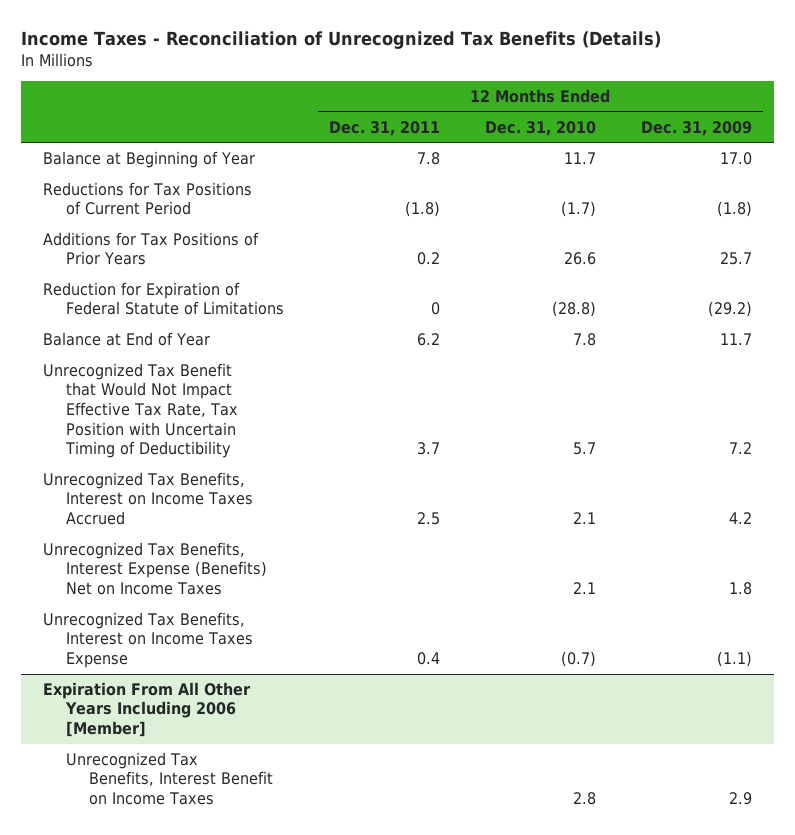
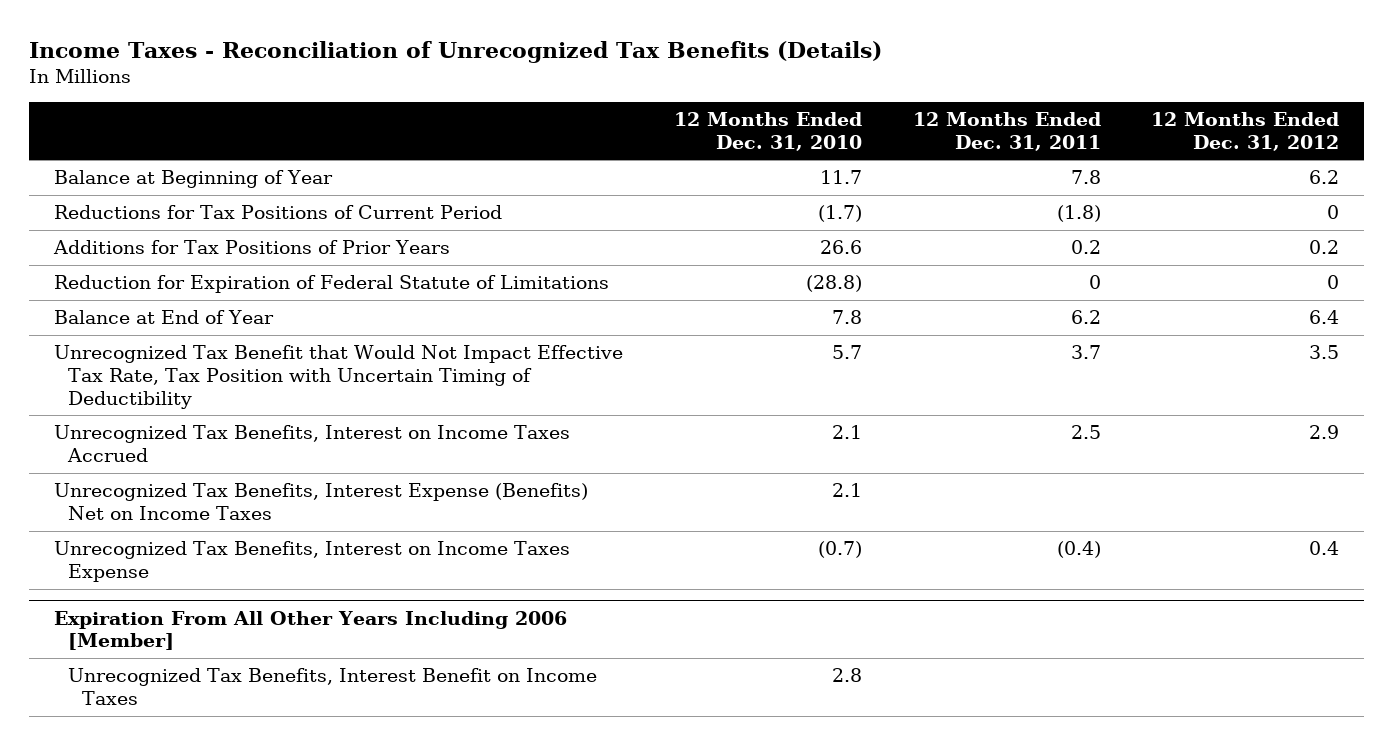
- | 12 Months Ended Dec. 31, 2011 | 12 Months Ended Dec. 31, 2010 | 12 Months Ended Dec. 31, 2009
+ | 12 Months Ended Dec. 31, 2010 | 12 Months Ended Dec. 31, 2011 | 12 Months Ended Dec. 31, 2012
- Unrecognized Tax Benefits, Interest on Income Taxes Expense | 0.4 | (0.7) | (1.1)
+ Unrecognized Tax Benefits, Interest on Income Taxes Expense | (0.7) | (0.4) | 0.4

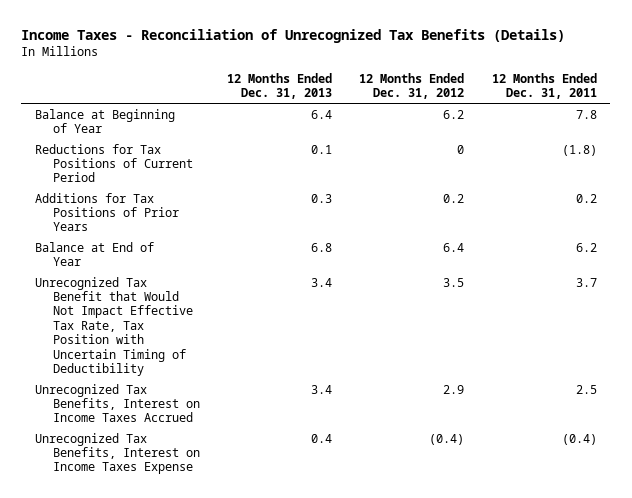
- | 12 Months Ended Dec. 31, 2010 | 12 Months Ended Dec. 31, 2011 | 12 Months Ended Dec. 31, 2012
+ | 12 Months Ended Dec. 31, 2013 | 12 Months Ended Dec. 31, 2012 | 12 Months Ended Dec. 31, 2011
- Reduction for Expiration of Federal Statute of Limitations | (28.8) | 0 | 0
- Unrecognized Tax Benefits, Interest Expense (Benefits) Net on Income Taxes | 2.1 | |
- Unrecognized Tax Benefits, Interest on Income Taxes Expense | (0.7) | (0.4) | 0.4
- Expiration From All Other Years Including 2006 [Member]
- Unrecognized Tax Benefits, Interest Benefit on Income Taxes | 2.8 | |
+ Unrecognized Tax Benefits, Interest on Income Taxes Expense | 0.4 | (0.4) | (0.4)

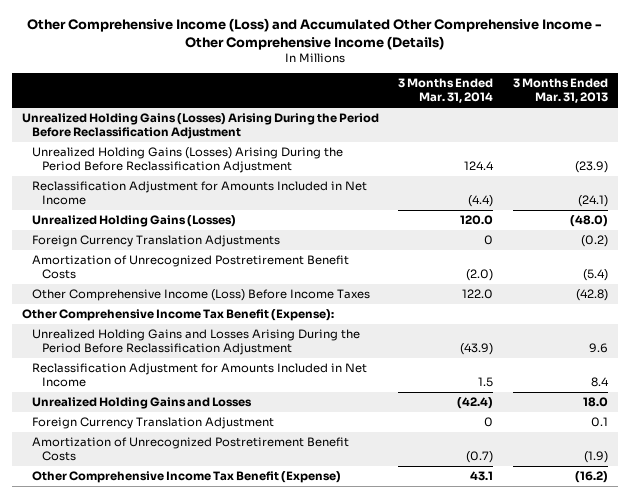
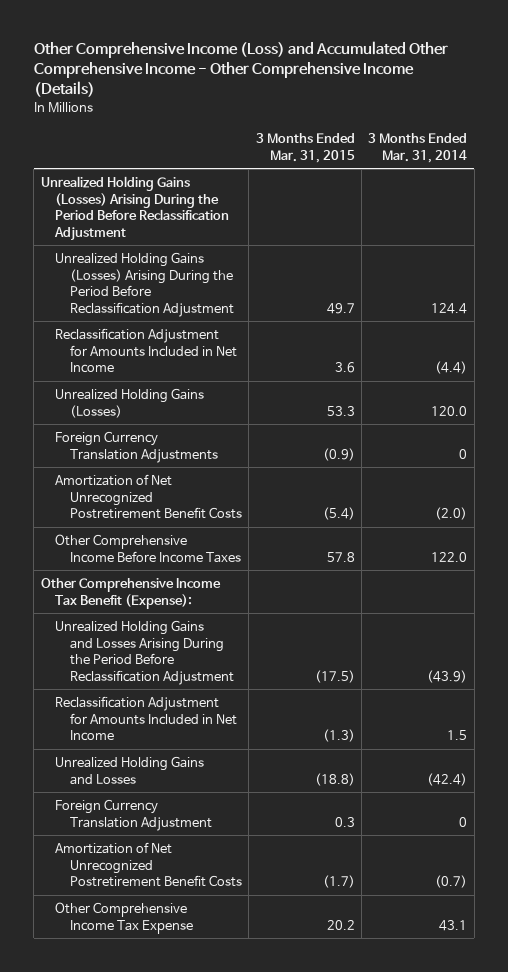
- | 3 Months Ended Mar. 31, 2014 | 3 Months Ended Mar. 31, 2013
+ | 3 Months Ended Mar. 31, 2015 | 3 Months Ended Mar. 31, 2014
- Amortization of Unrecognized Postretirement Benefit Costs | (2.0) | (5.4)
- Other Comprehensive Income (Loss) Before Income Taxes | 122.0 | (42.8)
+ Amortization of Net Unrecognized Postretirement Benefit Costs | (5.4) | (2.0)
+ Other Comprehensive Income Before Income Taxes | 57.8 | 122.0
- Amortization of Unrecognized Postretirement Benefit Costs | (0.7) | (1.9)
- Other Comprehensive Income Tax Benefit (Expense) | 43.1 | (16.2)
+ Amortization of Net Unrecognized Postretirement Benefit Costs | (1.7) | (0.7)
+ Other Comprehensive Income Tax Expense | 20.2 | 43.1

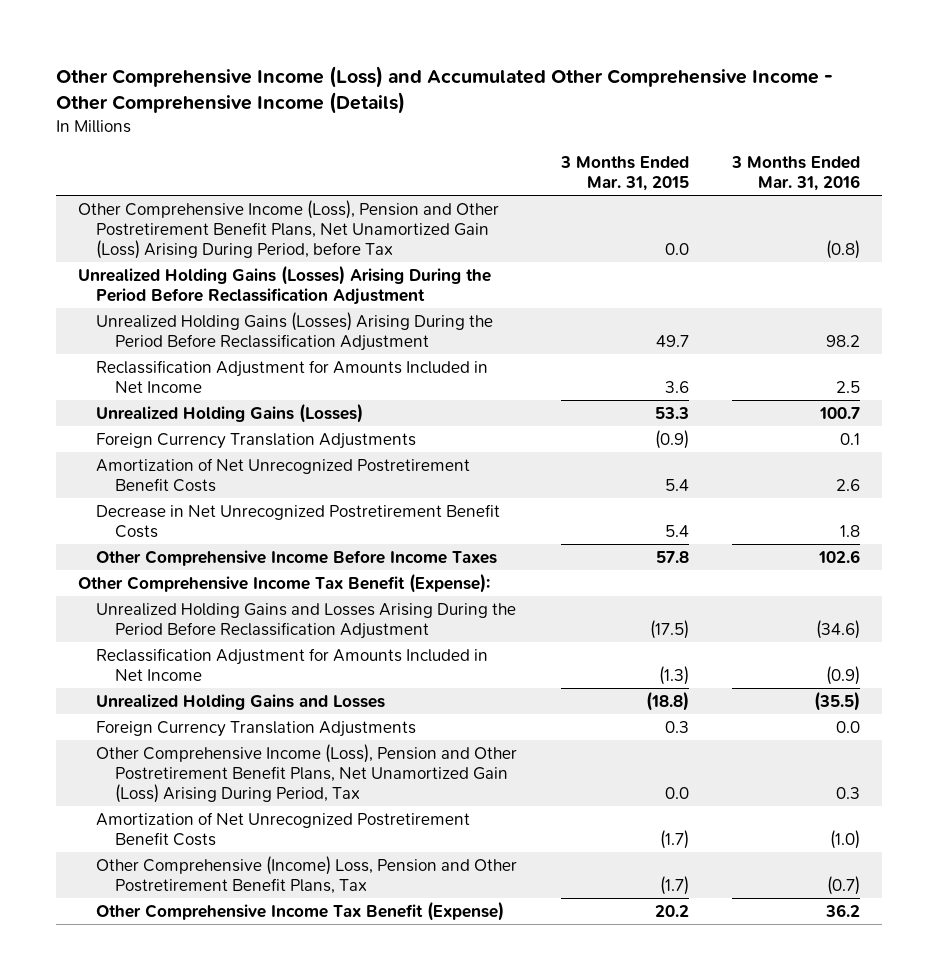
- | 3 Months Ended Mar. 31, 2015 | 3 Months Ended Mar. 31, 2014
+ | 3 Months Ended Mar. 31, 2015 | 3 Months Ended Mar. 31, 2016
+ Other Comprehensive Income (Loss), Pension and Other Postretirement Benefit Plans, Net Unamortized Gain (Loss) Arising During Period, before Tax | 0.0 | (0.8)
- Amortization of Net Unrecognized Postretirement Benefit Costs | (5.4) | (2.0)
+ Amortization of Net Unrecognized Postretirement Benefit Costs | 5.4 | 2.6
+ Decrease in Net Unrecognized Postretirement Benefit Costs | 5.4 | 1.8
- Foreign Currency Translation Adjustment | 0.3 | 0
+ Foreign Currency Translation Adjustments | 0.3 | 0.0
+ Other Comprehensive Income (Loss), Pension and Other Postretirement Benefit Plans, Net Unamortized Gain (Loss) Arising During Period, Tax | 0.0 | 0.3
- Other Comprehensive Income Tax Expense | 20.2 | 43.1
+ Other Comprehensive (Income) Loss, Pension and Other Postretirement Benefit Plans, Tax | (1.7) | (0.7)
+ Other Comprehensive Income Tax Benefit (Expense) | 20.2 | 36.2

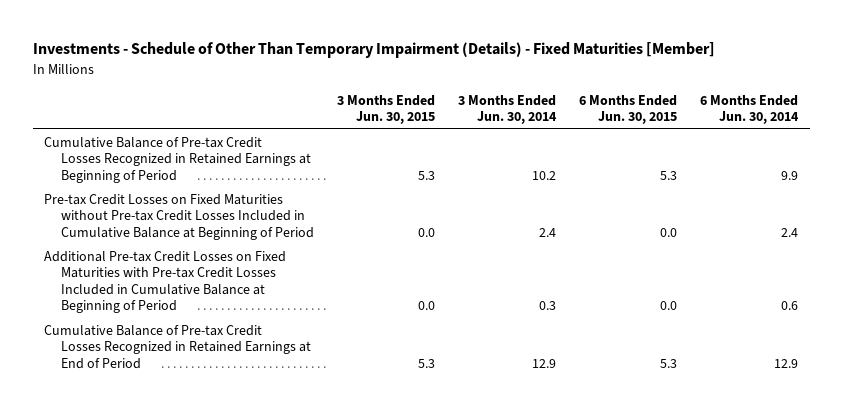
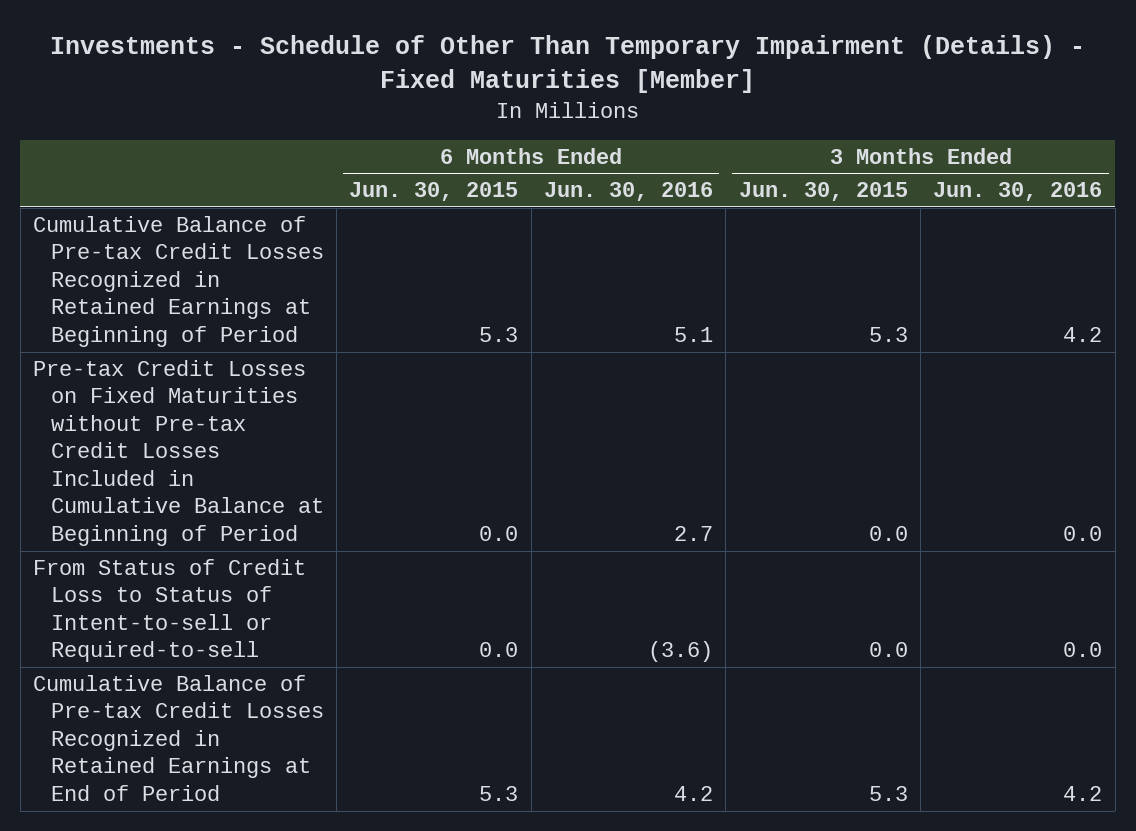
- | 3 Months Ended Jun. 30, 2015 | 3 Months Ended Jun. 30, 2014 | 6 Months Ended Jun. 30, 2015 | 6 Months Ended Jun. 30, 2014
+ | 6 Months Ended Jun. 30, 2015 | 6 Months Ended Jun. 30, 2016 | 3 Months Ended Jun. 30, 2015 | 3 Months Ended Jun. 30, 2016
- Additional Pre-tax Credit Losses on Fixed Maturities with Pre-tax Credit Losses Included in Cumulative Balance at Beginning of Period | 0.0 | 0.3 | 0.0 | 0.6
+ From Status of Credit Loss to Status of Intent-to-sell or Required-to-sell | 0.0 | (3.6) | 0.0 | 0.0

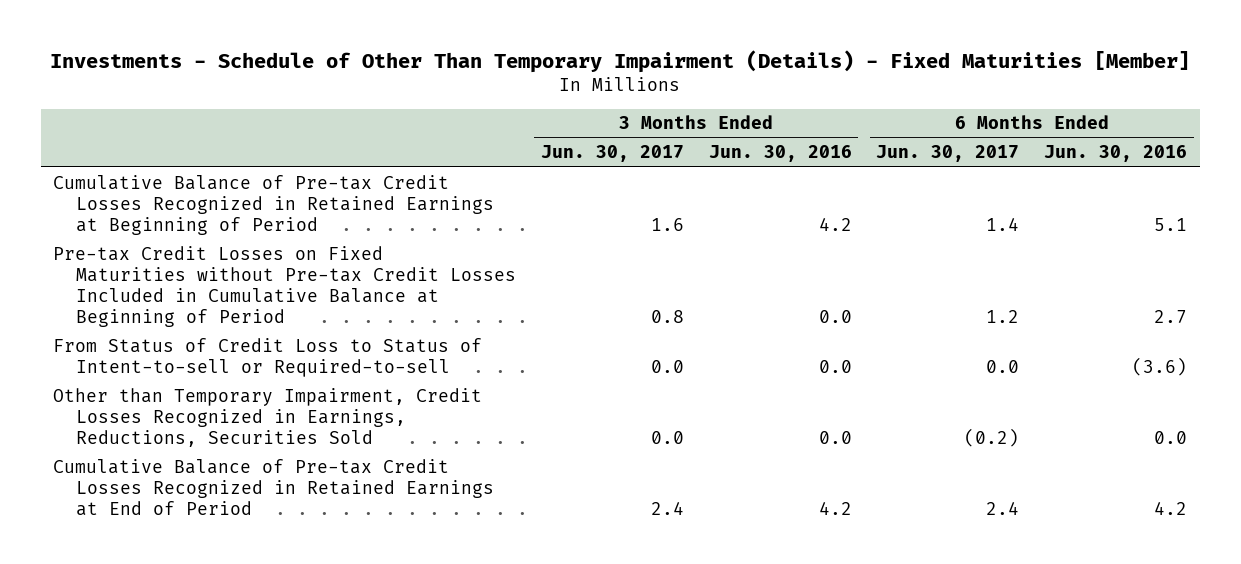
- | 6 Months Ended Jun. 30, 2015 | 6 Months Ended Jun. 30, 2016 | 3 Months Ended Jun. 30, 2015 | 3 Months Ended Jun. 30, 2016
+ | 3 Months Ended Jun. 30, 2017 | 3 Months Ended Jun. 30, 2016 | 6 Months Ended Jun. 30, 2017 | 6 Months Ended Jun. 30, 2016
+ Other than Temporary Impairment, Credit Losses Recognized in Earnings, Reductions, Securities Sold | 0.0 | 0.0 | (0.2) | 0.0

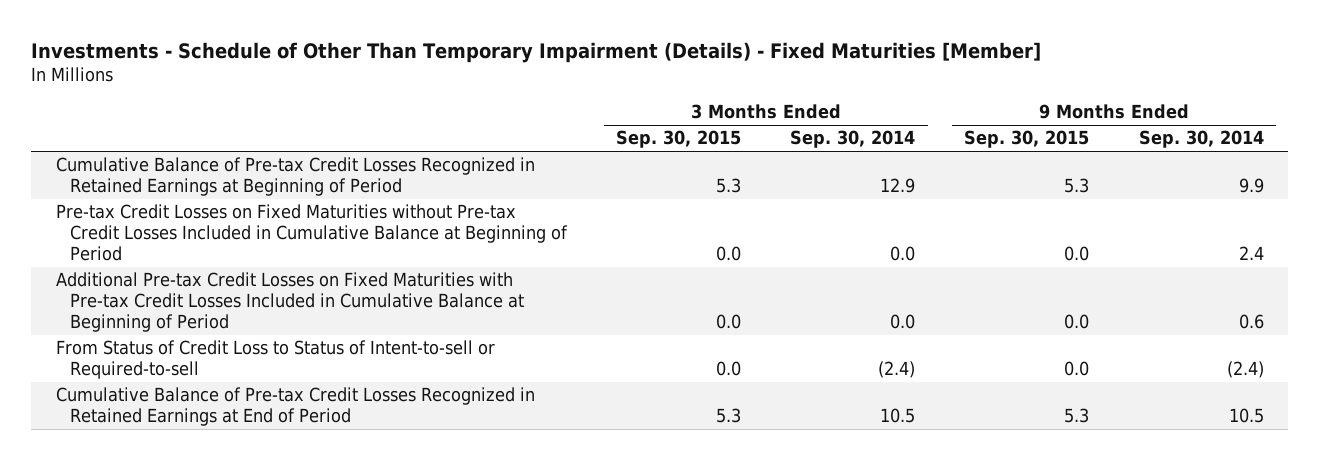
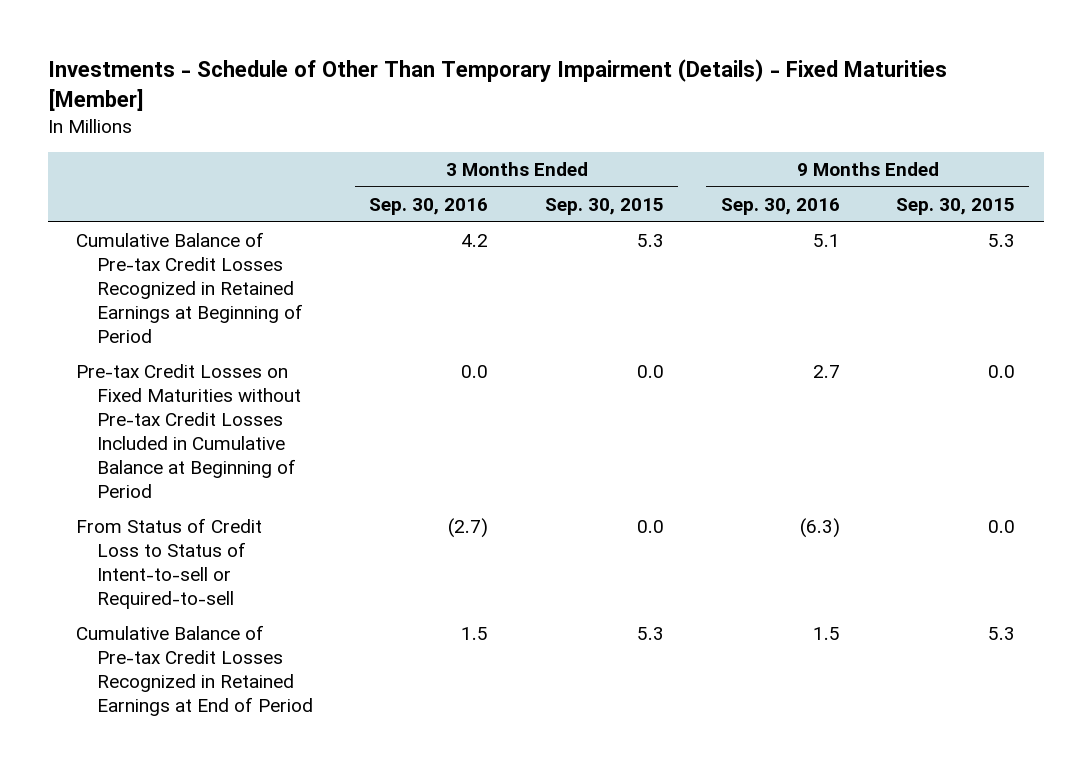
- | 3 Months Ended Sep. 30, 2015 | 3 Months Ended Sep. 30, 2014 | 9 Months Ended Sep. 30, 2015 | 9 Months Ended Sep. 30, 2014
+ | 3 Months Ended Sep. 30, 2016 | 3 Months Ended Sep. 30, 2015 | 9 Months Ended Sep. 30, 2016 | 9 Months Ended Sep. 30, 2015
- Additional Pre-tax Credit Losses on Fixed Maturities with Pre-tax Credit Losses Included in Cumulative Balance at Beginning of Period | 0.0 | 0.0 | 0.0 | 0.6

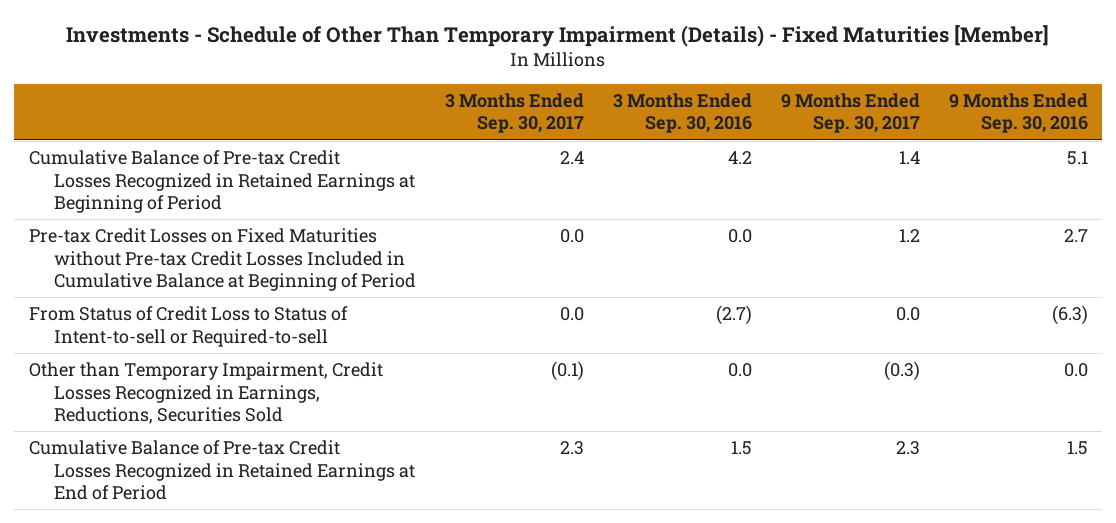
- | 3 Months Ended Sep. 30, 2016 | 3 Months Ended Sep. 30, 2015 | 9 Months Ended Sep. 30, 2016 | 9 Months Ended Sep. 30, 2015
+ | 3 Months Ended Sep. 30, 2017 | 3 Months Ended Sep. 30, 2016 | 9 Months Ended Sep. 30, 2017 | 9 Months Ended Sep. 30, 2016
+ Other than Temporary Impairment, Credit Losses Recognized in Earnings, Reductions, Securities Sold | (0.1) | 0.0 | (0.3) | 0.0

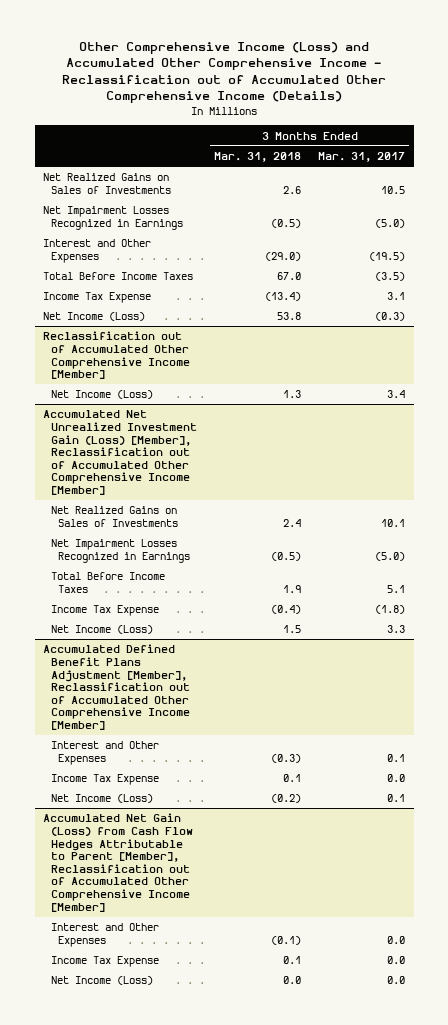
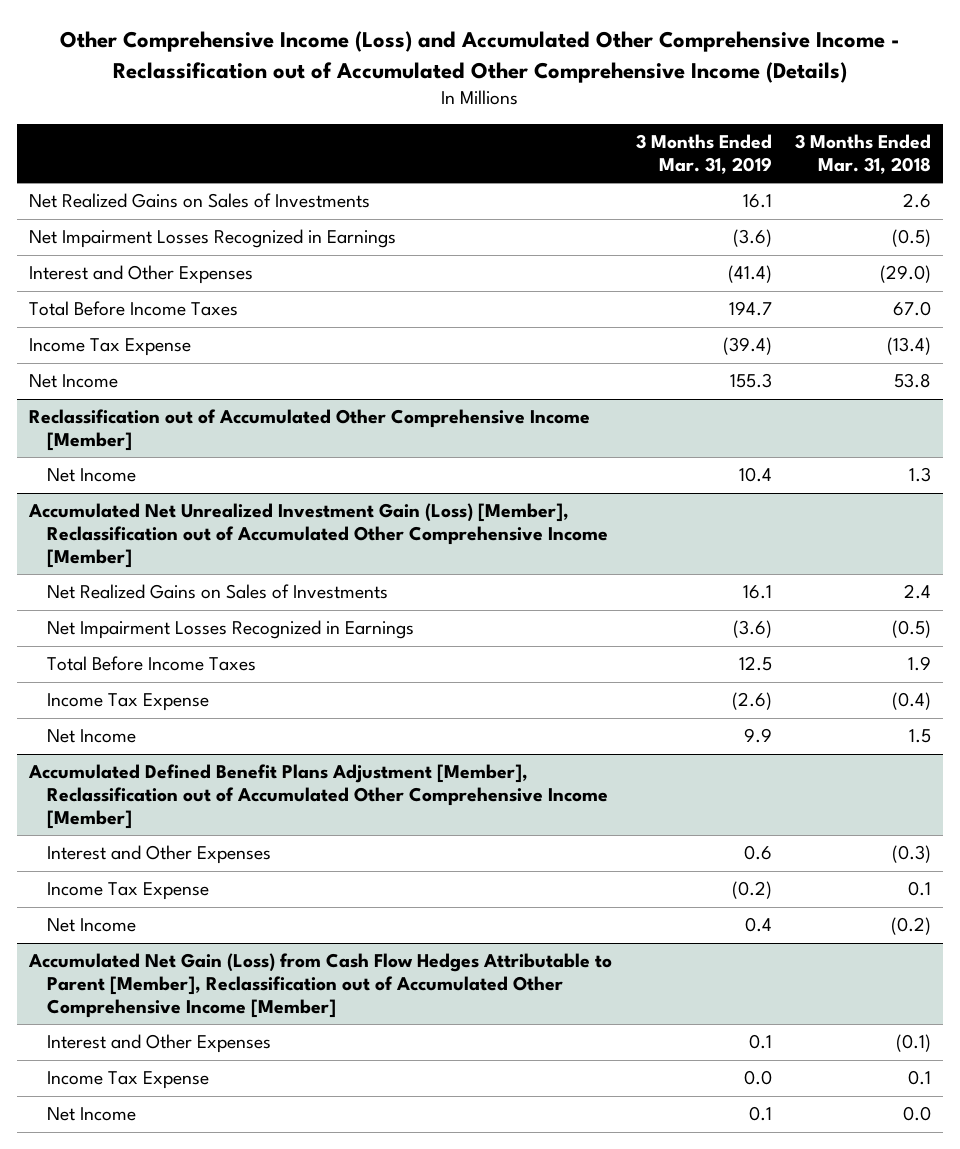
- | 3 Months Ended Mar. 31, 2018 | 3 Months Ended Mar. 31, 2017
+ | 3 Months Ended Mar. 31, 2019 | 3 Months Ended Mar. 31, 2018
- Net Income (Loss) | 53.8 | (0.3)
+ Net Income | 155.3 | 53.8
@ Reclassification out of Accumulated Other Comprehensive Income [Member]
- Net Income (Loss) | 1.3 | 3.4
+ Net Income | 10.4 | 1.3
@ Accumulated Net Unrealized Investment Gain (Loss) [Member], Reclassification out of Accumulated Other Comprehensive Income [Member]
- Net Income (Loss) | 1.5 | 3.3
+ Net Income | 9.9 | 1.5
@ Accumulated Defined Benefit Plans Adjustment [Member], Reclassification out of Accumulated Other Comprehensive Income [Member]
- Net Income (Loss) | (0.2) | 0.1
+ Net Income | 0.4 | (0.2)
@ Accumulated Net Gain (Loss) from Cash Flow Hedges Attributable to Parent [Member], Reclassification out of Accumulated Other Comprehensive Income [Member]
- Net Income (Loss) | 0.0 | 0.0
+ Net Income | 0.1 | 0.0

